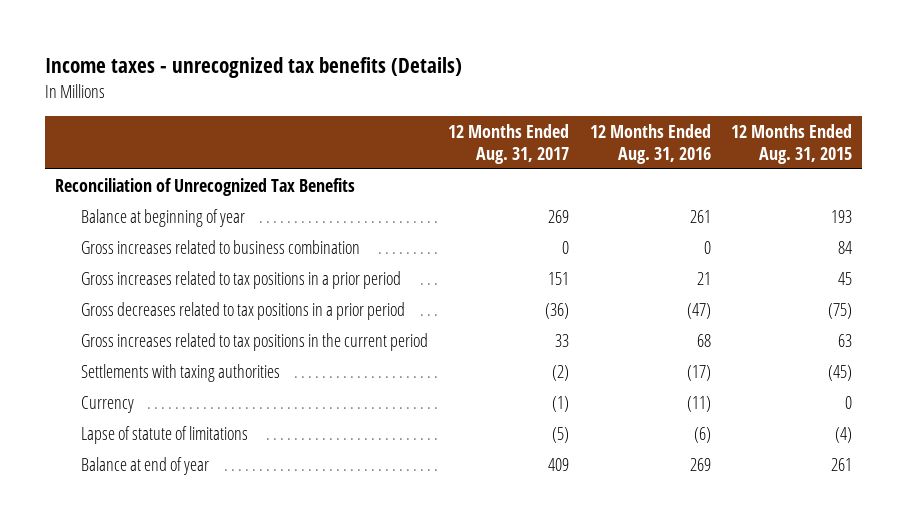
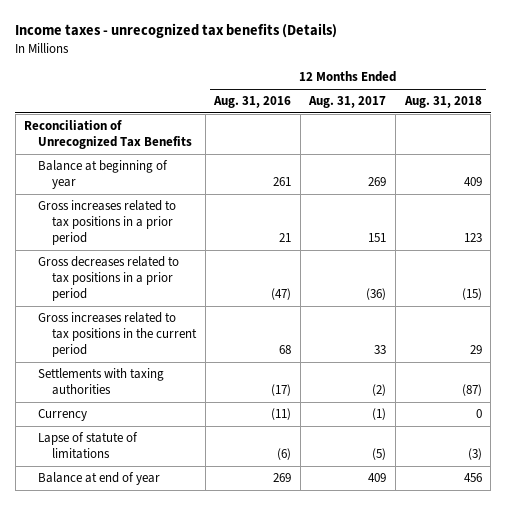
- | 12 Months Ended Aug. 31, 2017 | 12 Months Ended Aug. 31, 2016 | 12 Months Ended Aug. 31, 2015
+ | 12 Months Ended Aug. 31, 2016 | 12 Months Ended Aug. 31, 2017 | 12 Months Ended Aug. 31, 2018
- Gross increases related to business combination | 0 | 0 | 84

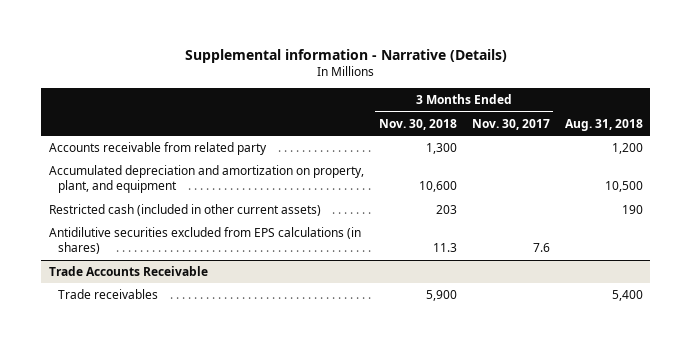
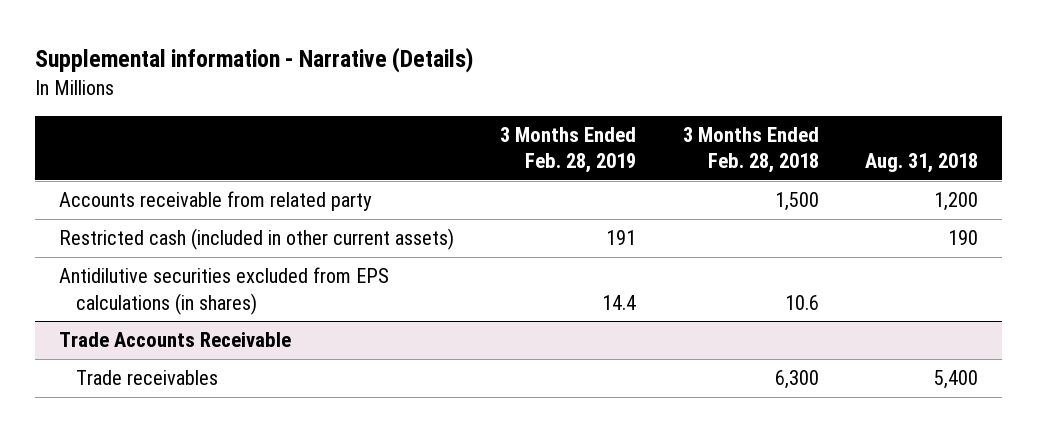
- | 3 Months Ended Nov. 30, 2018 | 3 Months Ended Nov. 30, 2017 | Aug. 31, 2018
+ | 3 Months Ended Feb. 28, 2019 | 3 Months Ended Feb. 28, 2018 | Aug. 31, 2018
- Accumulated depreciation and amortization on property, plant, and equipment | 10,600 | | 10,500

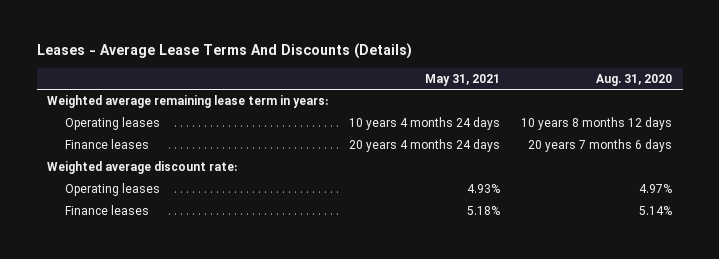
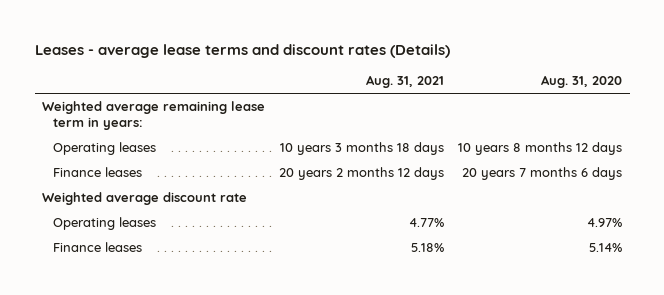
- Leases - Average Lease Terms And Discounts (Details)
+ Leases - average lease terms and discount rates (Details)
- | May 31, 2021 | Aug. 31, 2020
+ | Aug. 31, 2021 | Aug. 31, 2020
- Weighted average discount rate:
+ Weighted average discount rate

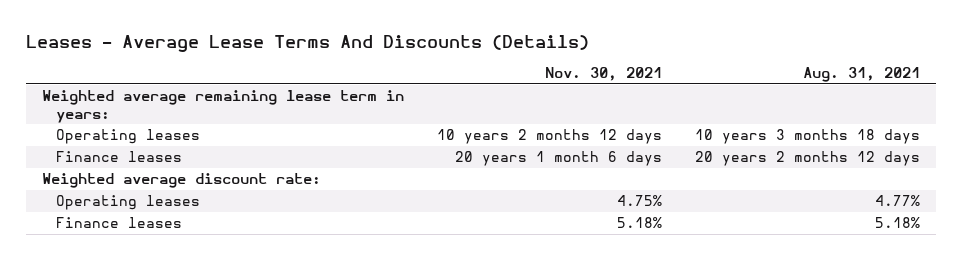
- Leases - average lease terms and discount rates (Details)
+ Leases - Average Lease Terms And Discounts (Details)
- | Aug. 31, 2021 | Aug. 31, 2020
+ | Nov. 30, 2021 | Aug. 31, 2021
- Weighted average discount rate
+ Weighted average discount rate:

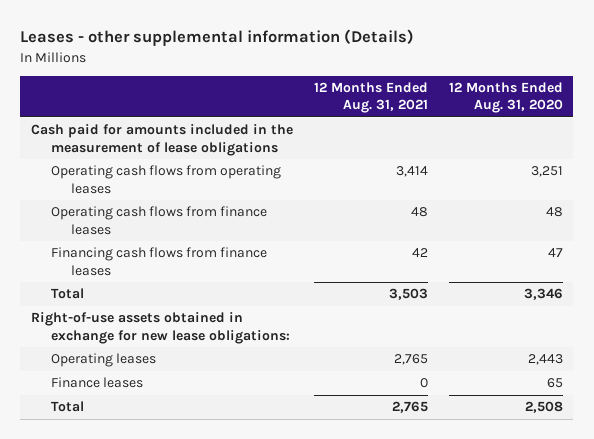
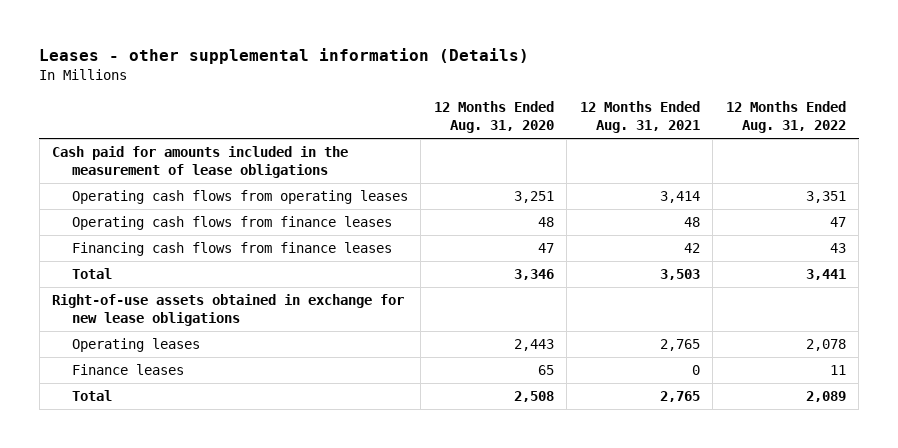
- | 12 Months Ended Aug. 31, 2021 | 12 Months Ended Aug. 31, 2020
+ | 12 Months Ended Aug. 31, 2020 | 12 Months Ended Aug. 31, 2021 | 12 Months Ended Aug. 31, 2022
- Right-of-use assets obtained in exchange for new lease obligations:
+ Right-of-use assets obtained in exchange for new lease obligations

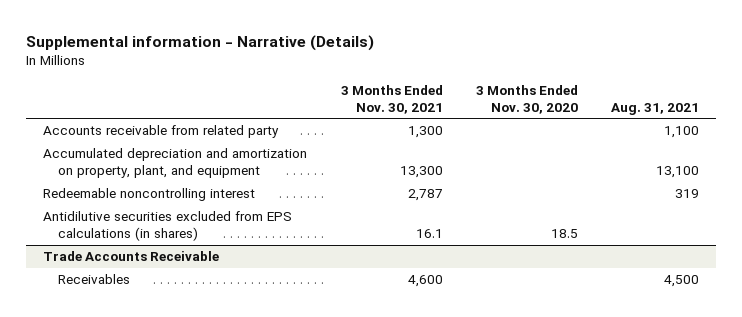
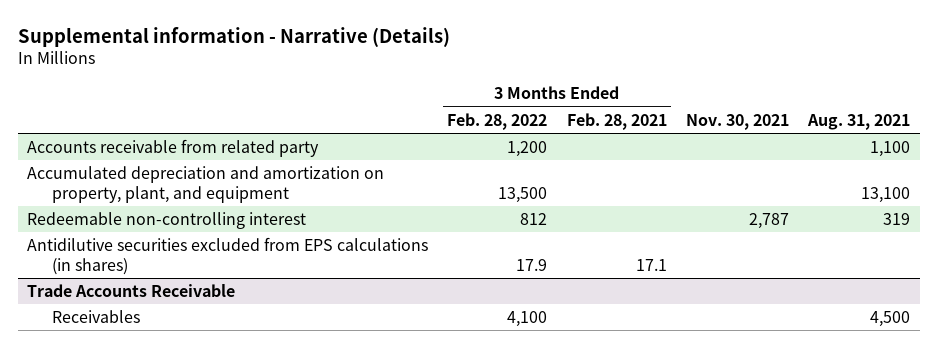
- | 3 Months Ended Nov. 30, 2021 | 3 Months Ended Nov. 30, 2020 | Aug. 31, 2021
+ | 3 Months Ended Feb. 28, 2022 | 3 Months Ended Feb. 28, 2021 | Nov. 30, 2021 | Aug. 31, 2021
- Redeemable noncontrolling interest | 2,787 | | 319
+ Redeemable non-controlling interest | 812 | | 2,787 | 319

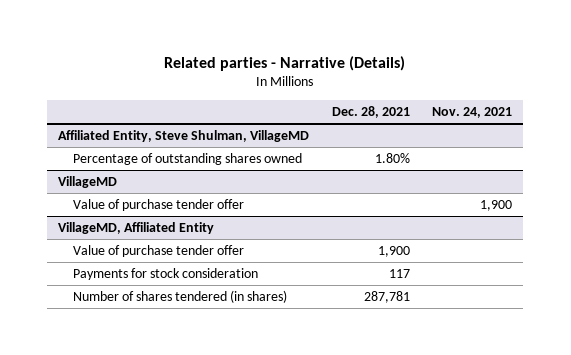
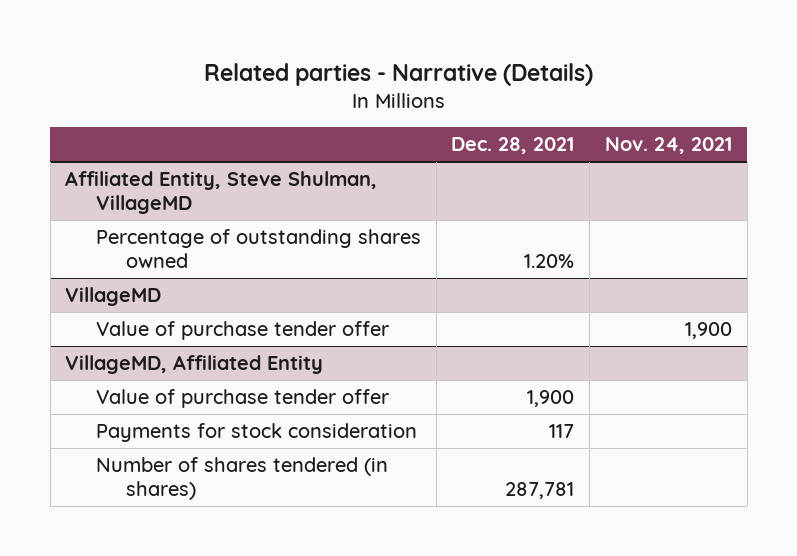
@ Affiliated Entity, Steve Shulman, VillageMD
- Percentage of outstanding shares owned | 1.80% |
+ Percentage of outstanding shares owned | 1.20% |

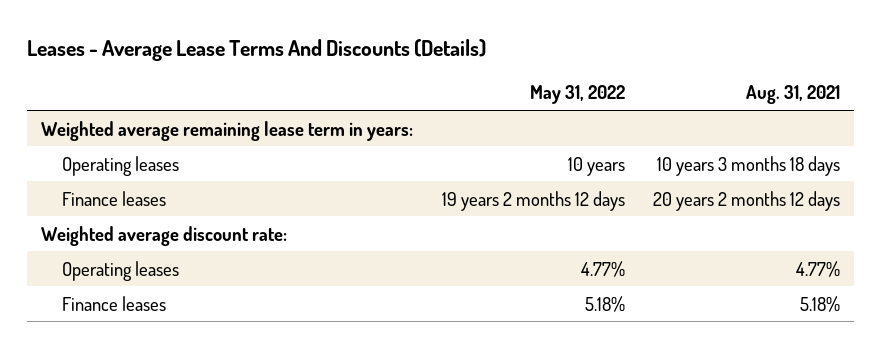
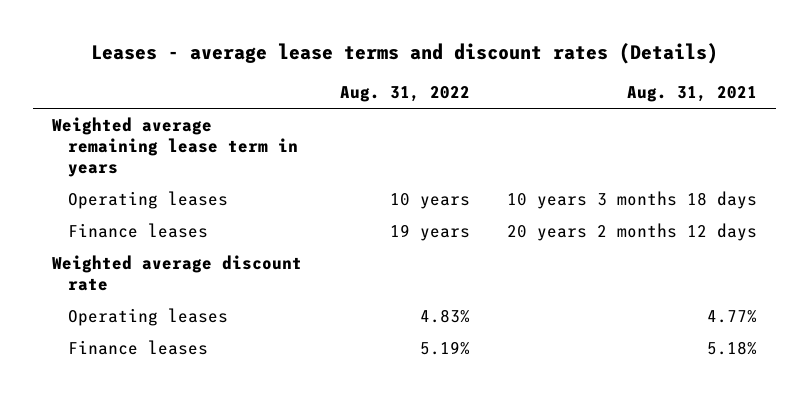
- Leases - Average Lease Terms And Discounts (Details)
+ Leases - average lease terms and discount rates (Details)
- | May 31, 2022 | Aug. 31, 2021
+ | Aug. 31, 2022 | Aug. 31, 2021
- Weighted average remaining lease term in years:
+ Weighted average remaining lease term in years
- Weighted average discount rate:
+ Weighted average discount rate

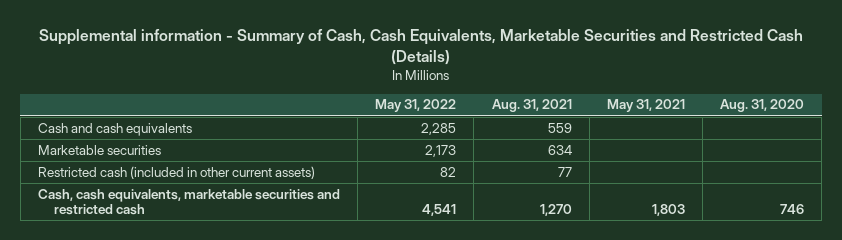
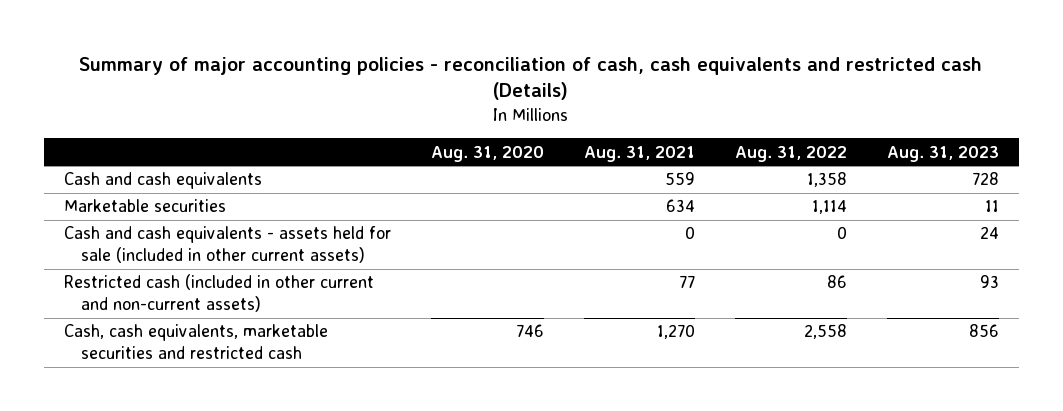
- Supplemental information - Summary of Cash, Cash Equivalents, Marketable Securities and Restricted Cash (Details)
+ Summary of major accounting policies - reconciliation of cash, cash equivalents and restricted cash (Details)
- | May 31, 2022 | Aug. 31, 2021 | May 31, 2021 | Aug. 31, 2020
+ | Aug. 31, 2020 | Aug. 31, 2021 | Aug. 31, 2022 | Aug. 31, 2023
- Restricted cash (included in other current assets) | 82 | 77 | |
+ Cash and cash equivalents - assets held for sale (included in other current assets) | | 0 | 0 | 24
+ Restricted cash (included in other current and non-current assets) | | 77 | 86 | 93

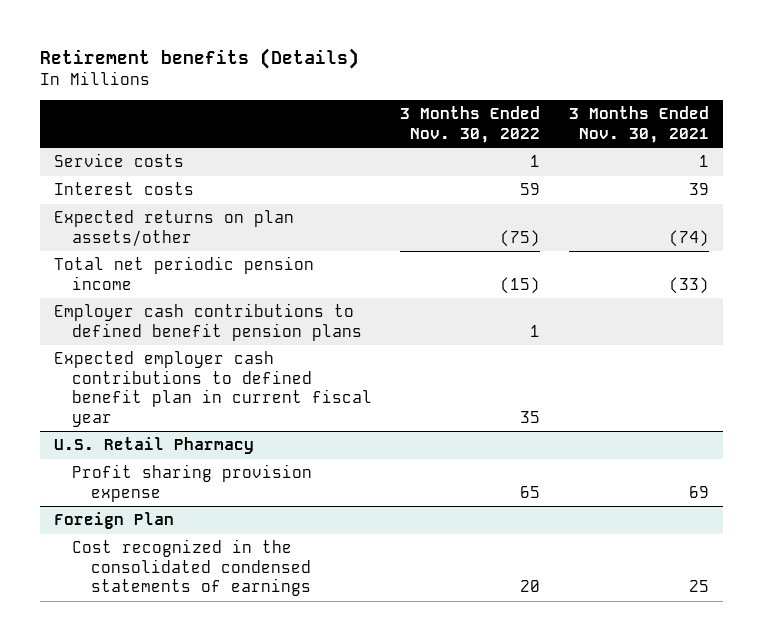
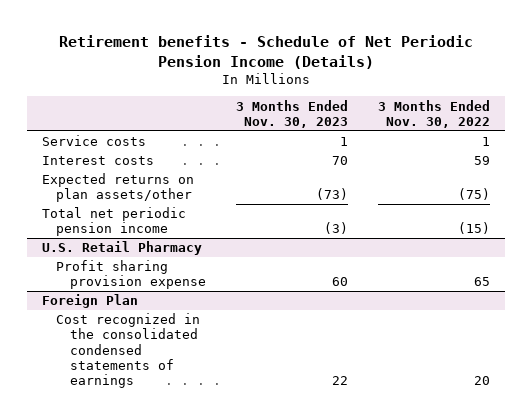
- Retirement benefits (Details)
+ Retirement benefits - Schedule of Net Periodic Pension Income (Details)
- | 3 Months Ended Nov. 30, 2022 | 3 Months Ended Nov. 30, 2021
+ | 3 Months Ended Nov. 30, 2023 | 3 Months Ended Nov. 30, 2022
- Employer cash contributions to defined benefit pension plans | 1 |
- Expected employer cash contributions to defined benefit plan in current fiscal year | 35 |

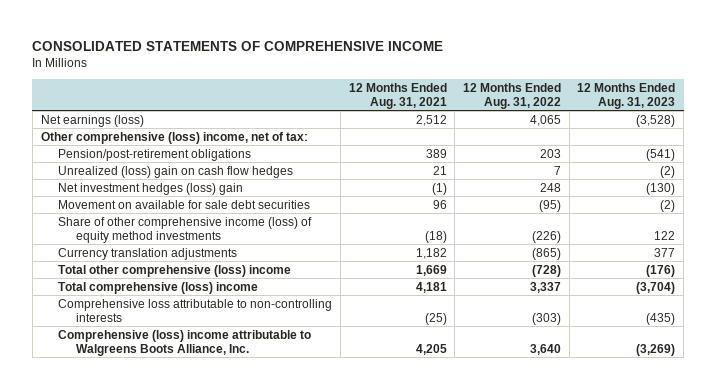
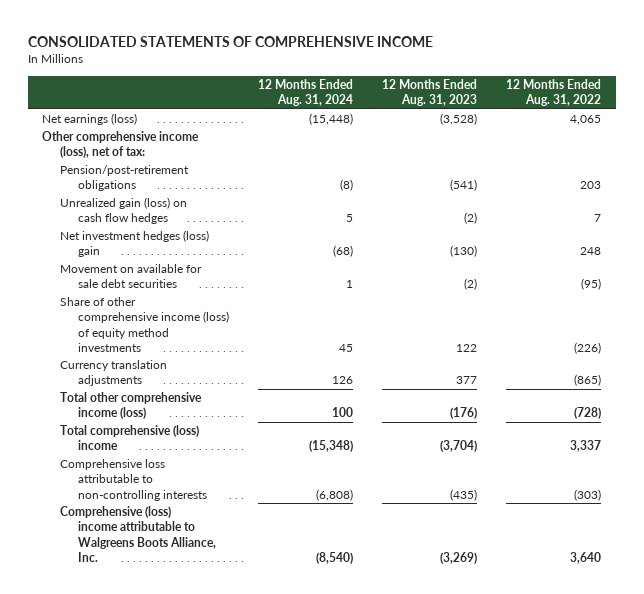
- | 12 Months Ended Aug. 31, 2021 | 12 Months Ended Aug. 31, 2022 | 12 Months Ended Aug. 31, 2023
+ | 12 Months Ended Aug. 31, 2024 | 12 Months Ended Aug. 31, 2023 | 12 Months Ended Aug. 31, 2022
- Other comprehensive (loss) income, net of tax:
+ Other comprehensive income (loss), net of tax:
- Unrealized (loss) gain on cash flow hedges | 21 | 7 | (2)
+ Unrealized gain (loss) on cash flow hedges | 5 | (2) | 7
- Total other comprehensive (loss) income | 1,669 | (728) | (176)
+ Total other comprehensive income (loss) | 100 | (176) | (728)

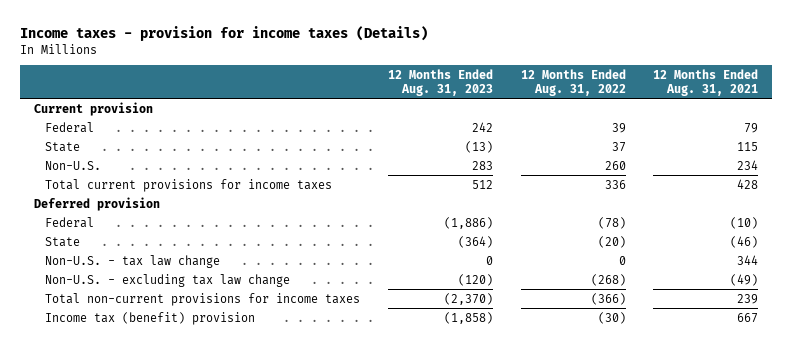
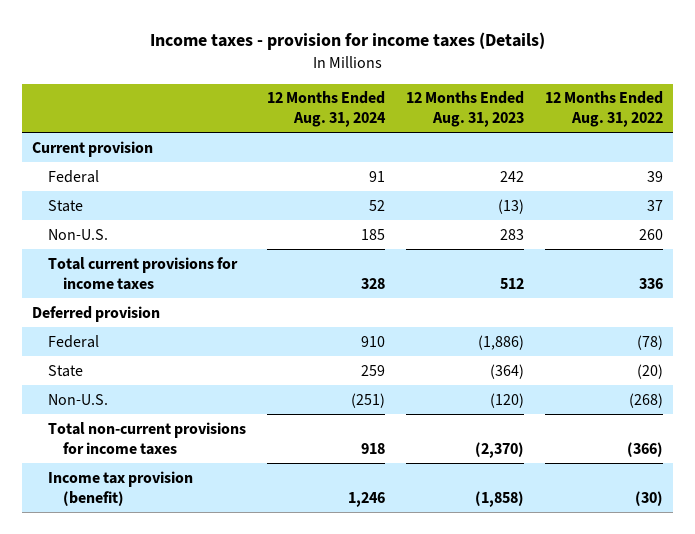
- | 12 Months Ended Aug. 31, 2023 | 12 Months Ended Aug. 31, 2022 | 12 Months Ended Aug. 31, 2021
+ | 12 Months Ended Aug. 31, 2024 | 12 Months Ended Aug. 31, 2023 | 12 Months Ended Aug. 31, 2022
- Non-U.S. - tax law change | 0 | 0 | 344
- Non-U.S. - excluding tax law change | (120) | (268) | (49)
+ Non-U.S. | (251) | (120) | (268)
- Income tax (benefit) provision | (1,858) | (30) | 667
+ Income tax provision (benefit) | 1,246 | (1,858) | (30)

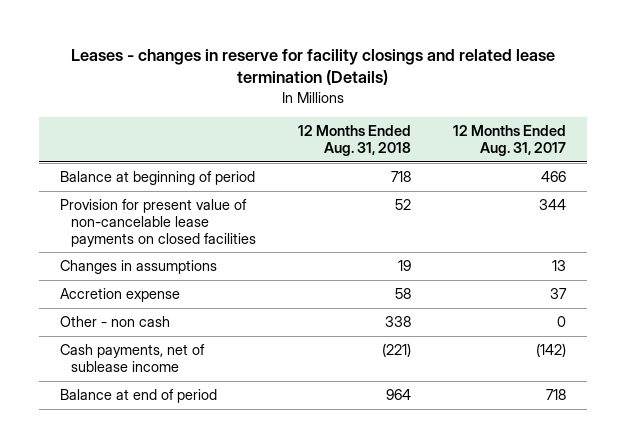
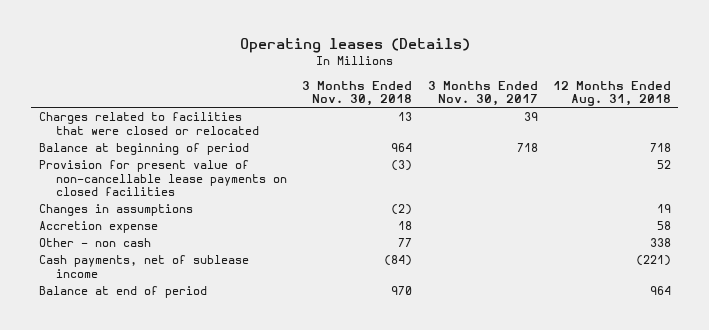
- Leases - changes in reserve for facility closings and related lease termination (Details)
+ Operating leases (Details)
- | 12 Months Ended Aug. 31, 2018 | 12 Months Ended Aug. 31, 2017
+ | 3 Months Ended Nov. 30, 2018 | 3 Months Ended Nov. 30, 2017 | 12 Months Ended Aug. 31, 2018
+ Charges related to facilities that were closed or relocated | 13 | 39 |
- Provision for present value of non-cancelable lease payments on closed facilities | 52 | 344
+ Provision for present value of non-cancellable lease payments on closed facilities | (3) | | 52

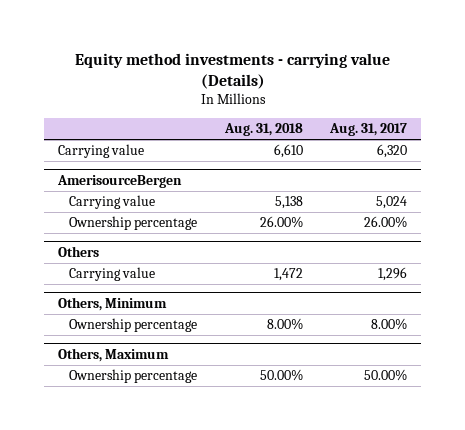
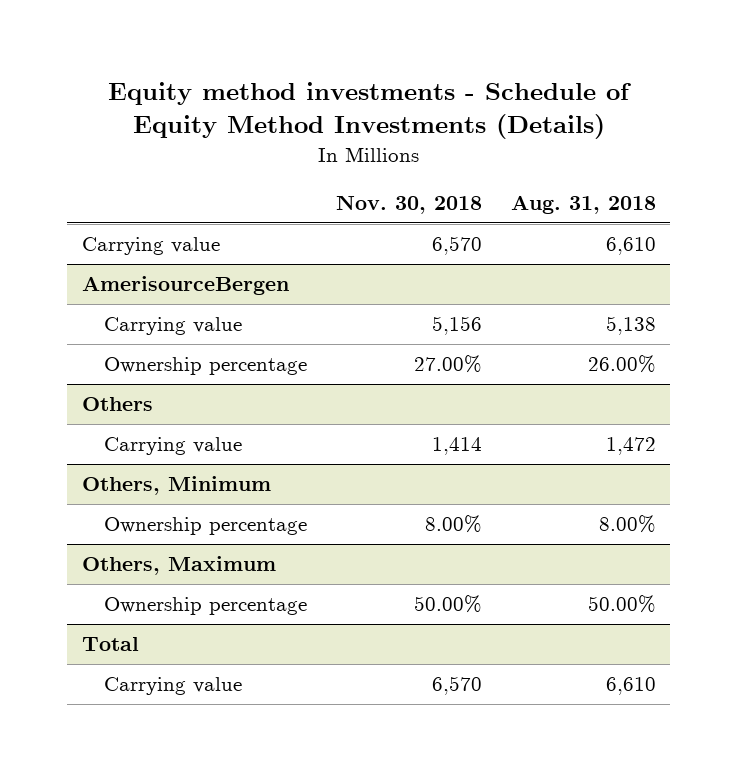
- Equity method investments - carrying value (Details)
+ Equity method investments - Schedule of Equity Method Investments (Details)
- | Aug. 31, 2018 | Aug. 31, 2017
+ | Nov. 30, 2018 | Aug. 31, 2018
+ Total
+ Carrying value | 6,570 | 6,610

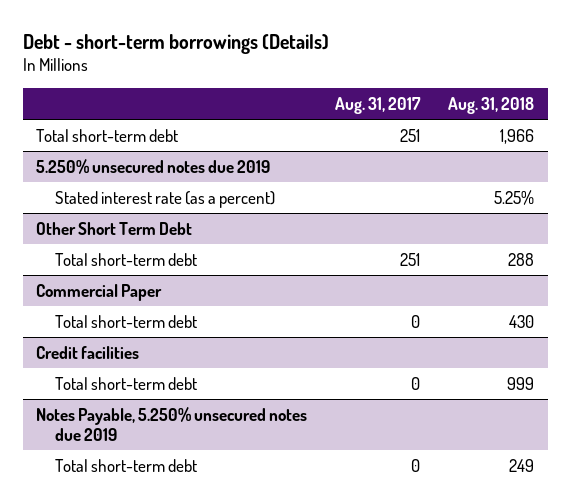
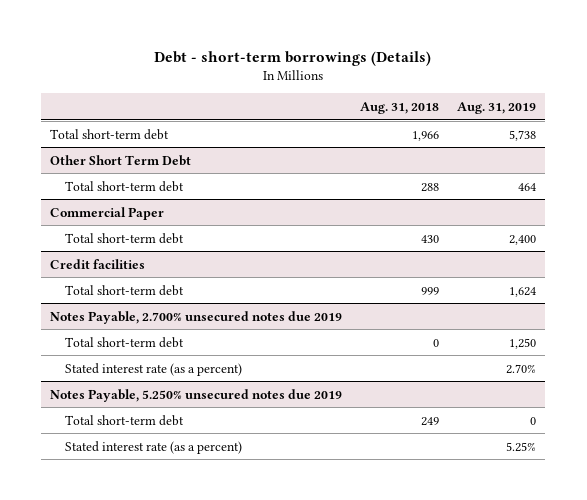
- | Aug. 31, 2017 | Aug. 31, 2018
+ | Aug. 31, 2018 | Aug. 31, 2019
- 5.250% unsecured notes due 2019
- Stated interest rate (as a percent) | | 5.25%
+ Notes Payable, 2.700% unsecured notes due 2019
+ Total short-term debt | 0 | 1,250
+ Stated interest rate (as a percent) | | 2.70%
@ Notes Payable, 5.250% unsecured notes due 2019
+ Stated interest rate (as a percent) | | 5.25%

